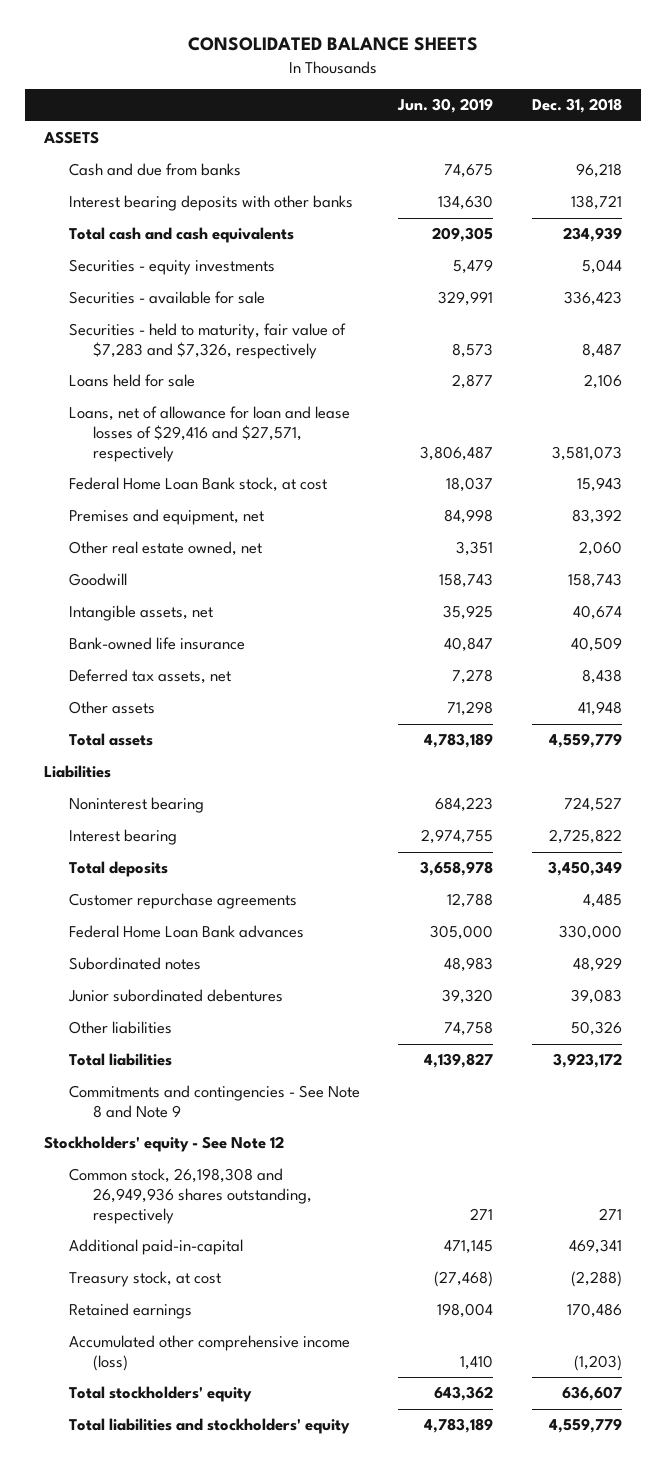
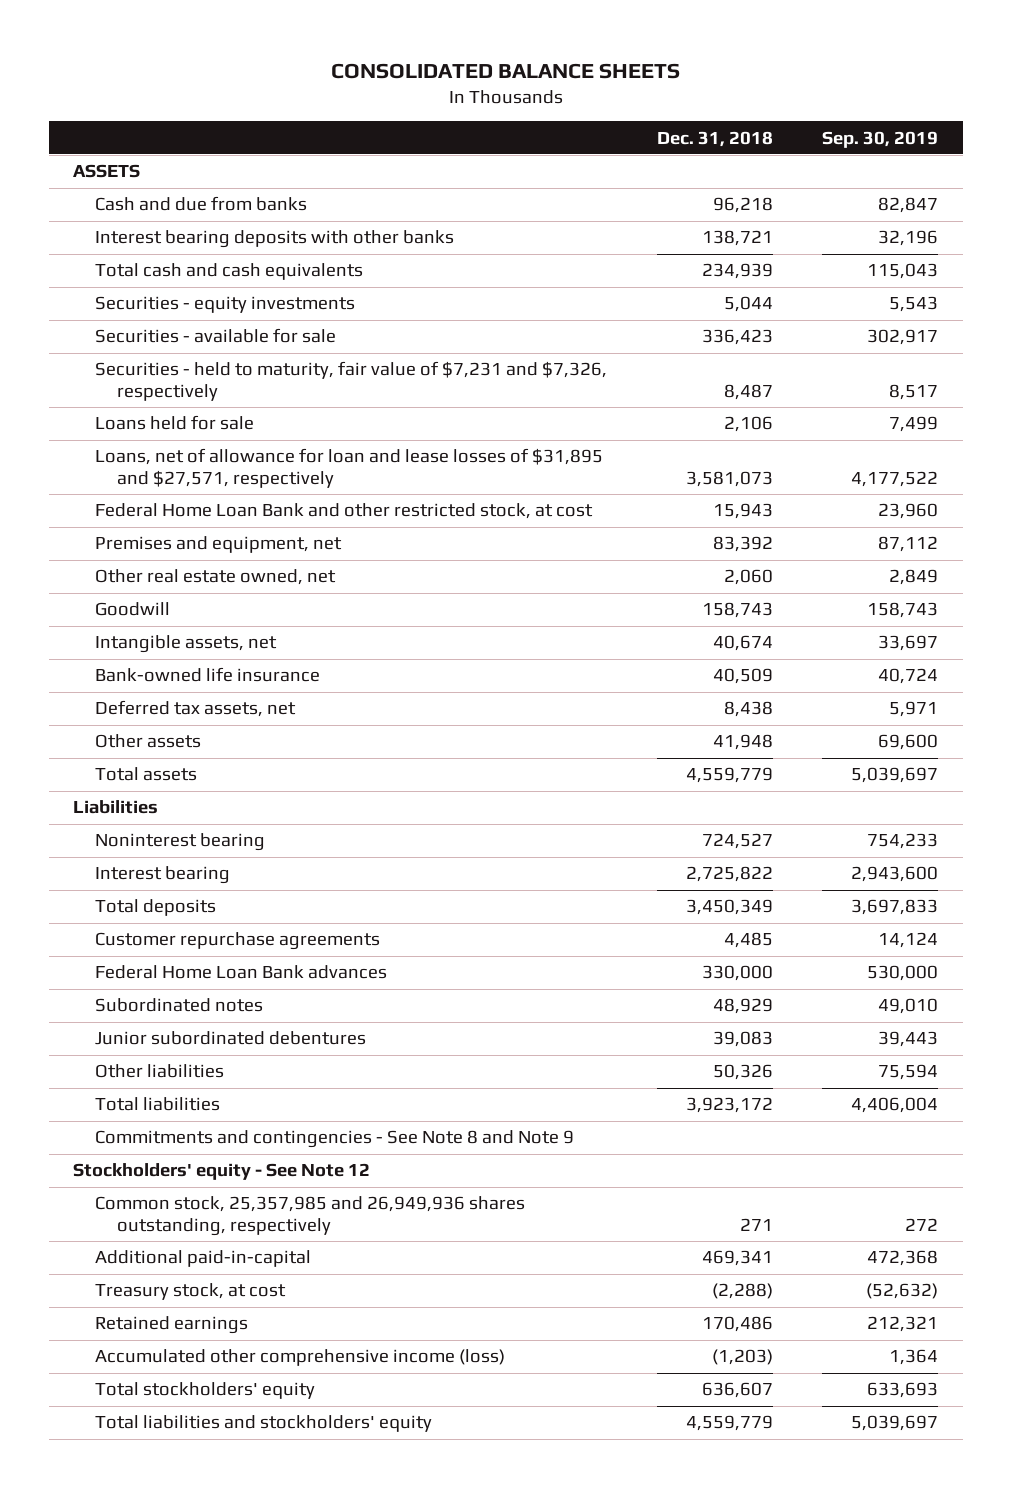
- | Jun. 30, 2019 | Dec. 31, 2018
+ | Dec. 31, 2018 | Sep. 30, 2019
- Securities - held to maturity, fair value of $7,283 and $7,326, respectively | 8,573 | 8,487
+ Securities - held to maturity, fair value of $7,231 and $7,326, respectively | 8,487 | 8,517
- Loans, net of allowance for loan and lease losses of $29,416 and $27,571, respectively | 3,806,487 | 3,581,073
- Federal Home Loan Bank stock, at cost | 18,037 | 15,943
+ Loans, net of allowance for loan and lease losses of $31,895 and $27,571, respectively | 3,581,073 | 4,177,522
+ Federal Home Loan Bank and other restricted stock, at cost | 15,943 | 23,960
- Common stock, 26,198,308 and 26,949,936 shares outstanding, respectively | 271 | 271
+ Common stock, 25,357,985 and 26,949,936 shares outstanding, respectively | 271 | 272

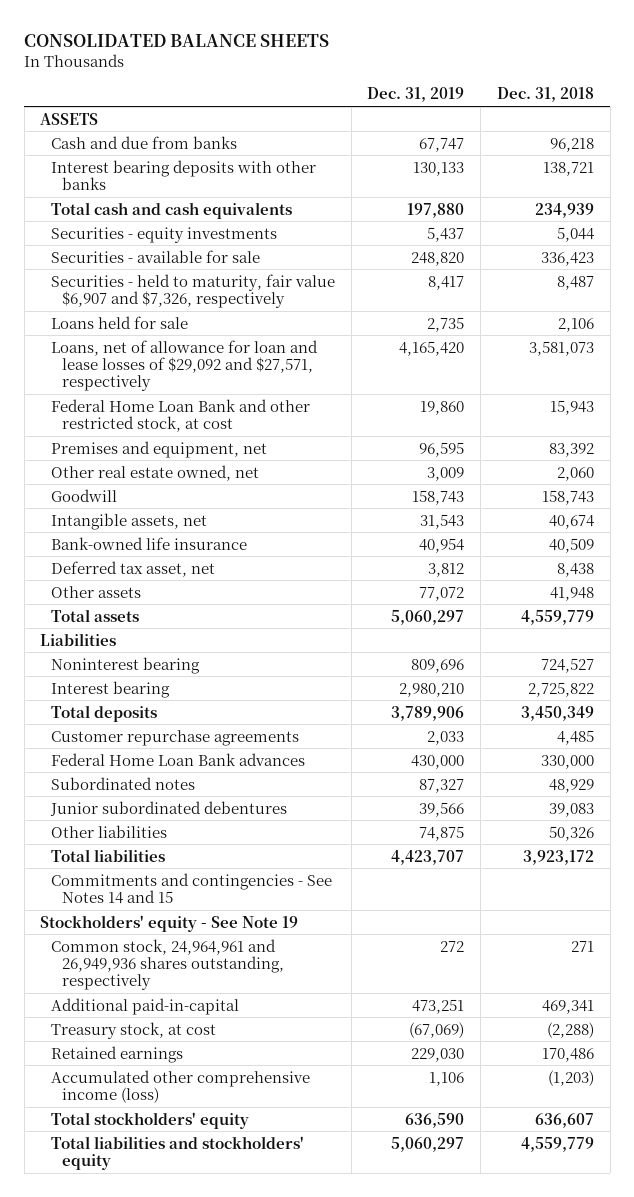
- | Dec. 31, 2018 | Sep. 30, 2019
+ | Dec. 31, 2019 | Dec. 31, 2018
- Securities - held to maturity, fair value of $7,231 and $7,326, respectively | 8,487 | 8,517
+ Securities - held to maturity, fair value $6,907 and $7,326, respectively | 8,417 | 8,487
- Loans, net of allowance for loan and lease losses of $31,895 and $27,571, respectively | 3,581,073 | 4,177,522
+ Loans, net of allowance for loan and lease losses of $29,092 and $27,571, respectively | 4,165,420 | 3,581,073
- Deferred tax assets, net | 8,438 | 5,971
+ Deferred tax asset, net | 3,812 | 8,438
- Commitments and contingencies - See Note 8 and Note 9
- Stockholders' equity - See Note 12
- Common stock, 25,357,985 and 26,949,936 shares outstanding, respectively | 271 | 272
+ Commitments and contingencies - See Notes 14 and 15
+ Stockholders' equity - See Note 19
+ Common stock, 24,964,961 and 26,949,936 shares outstanding, respectively | 272 | 271

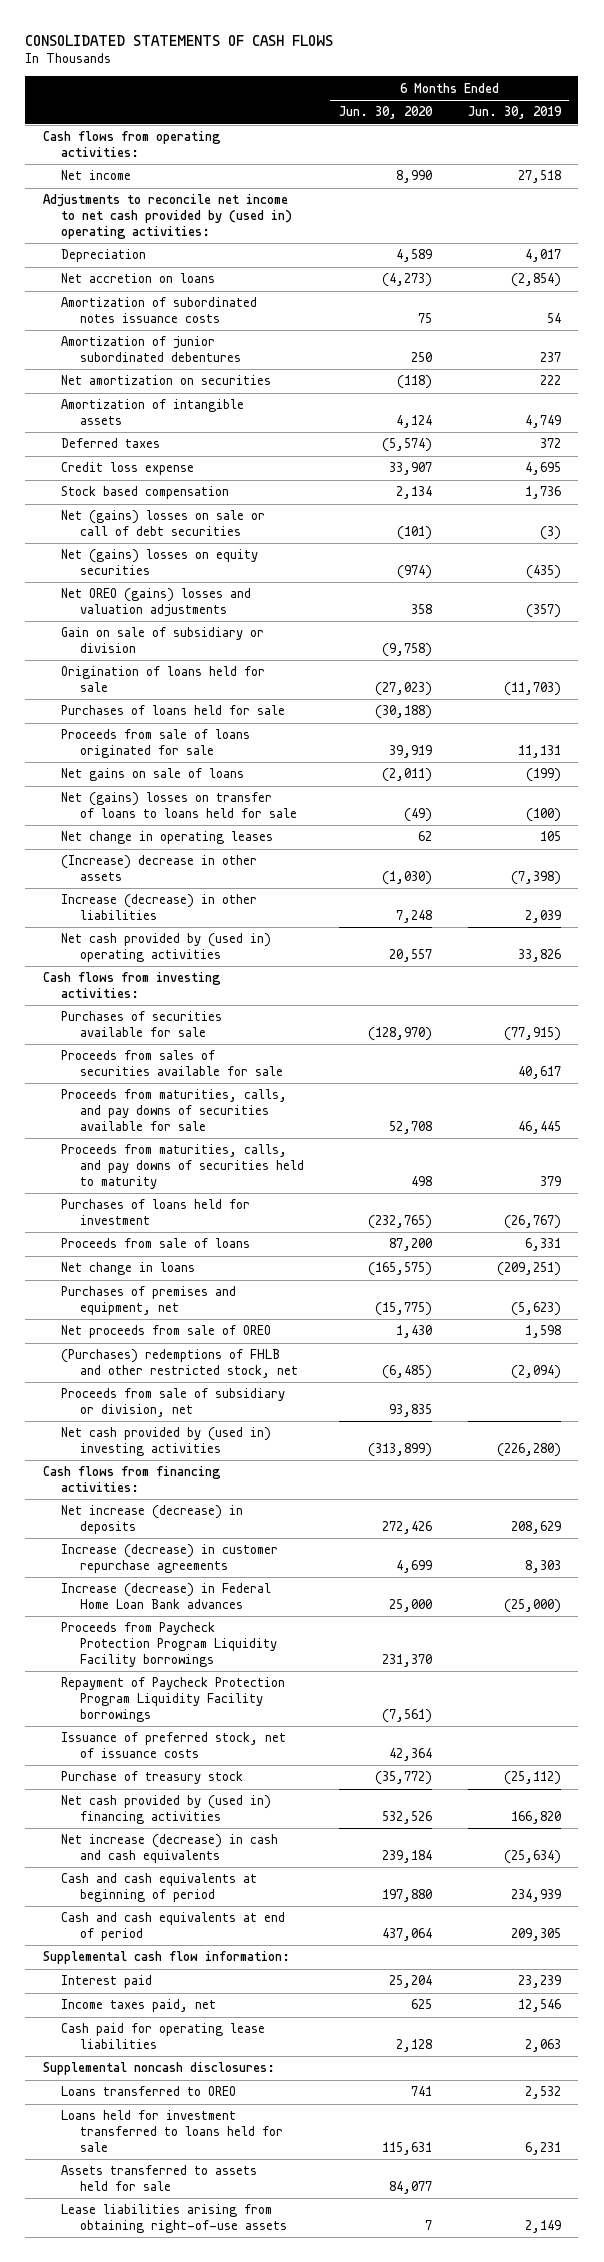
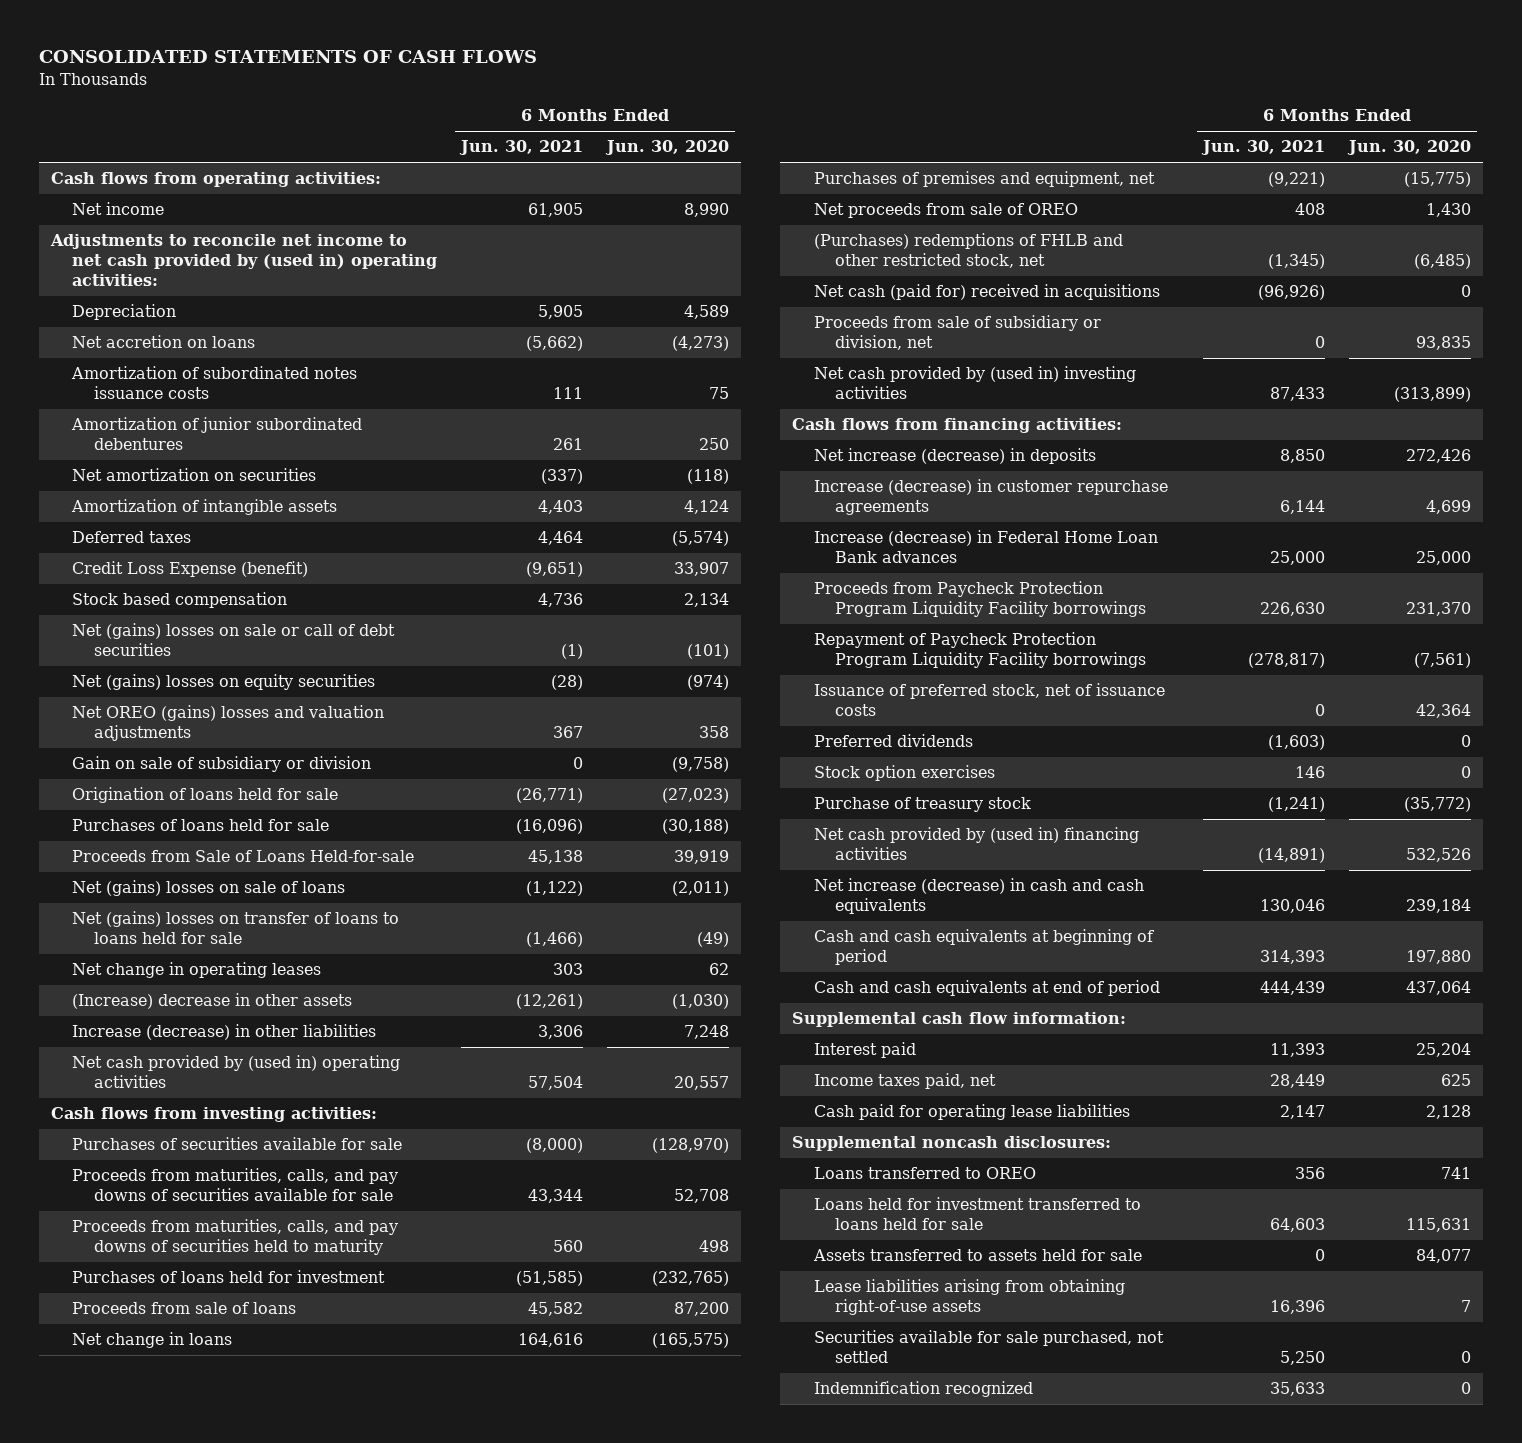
- | 6 Months Ended Jun. 30, 2020 | 6 Months Ended Jun. 30, 2019
+ | 6 Months Ended Jun. 30, 2021 | 6 Months Ended Jun. 30, 2020
- Credit loss expense | 33,907 | 4,695
+ Credit Loss Expense (benefit) | (9,651) | 33,907
- Proceeds from sale of loans originated for sale | 39,919 | 11,131
- Net gains on sale of loans | (2,011) | (199)
+ Proceeds from Sale of Loans Held-for-sale | 45,138 | 39,919
+ Net (gains) losses on sale of loans | (1,122) | (2,011)
- Proceeds from sales of securities available for sale | | 40,617
+ Net cash (paid for) received in acquisitions | (96,926) | 0
+ Preferred dividends | (1,603) | 0
+ Stock option exercises | 146 | 0
+ Securities available for sale purchased, not settled | 5,250 | 0
+ Indemnification recognized | 35,633 | 0

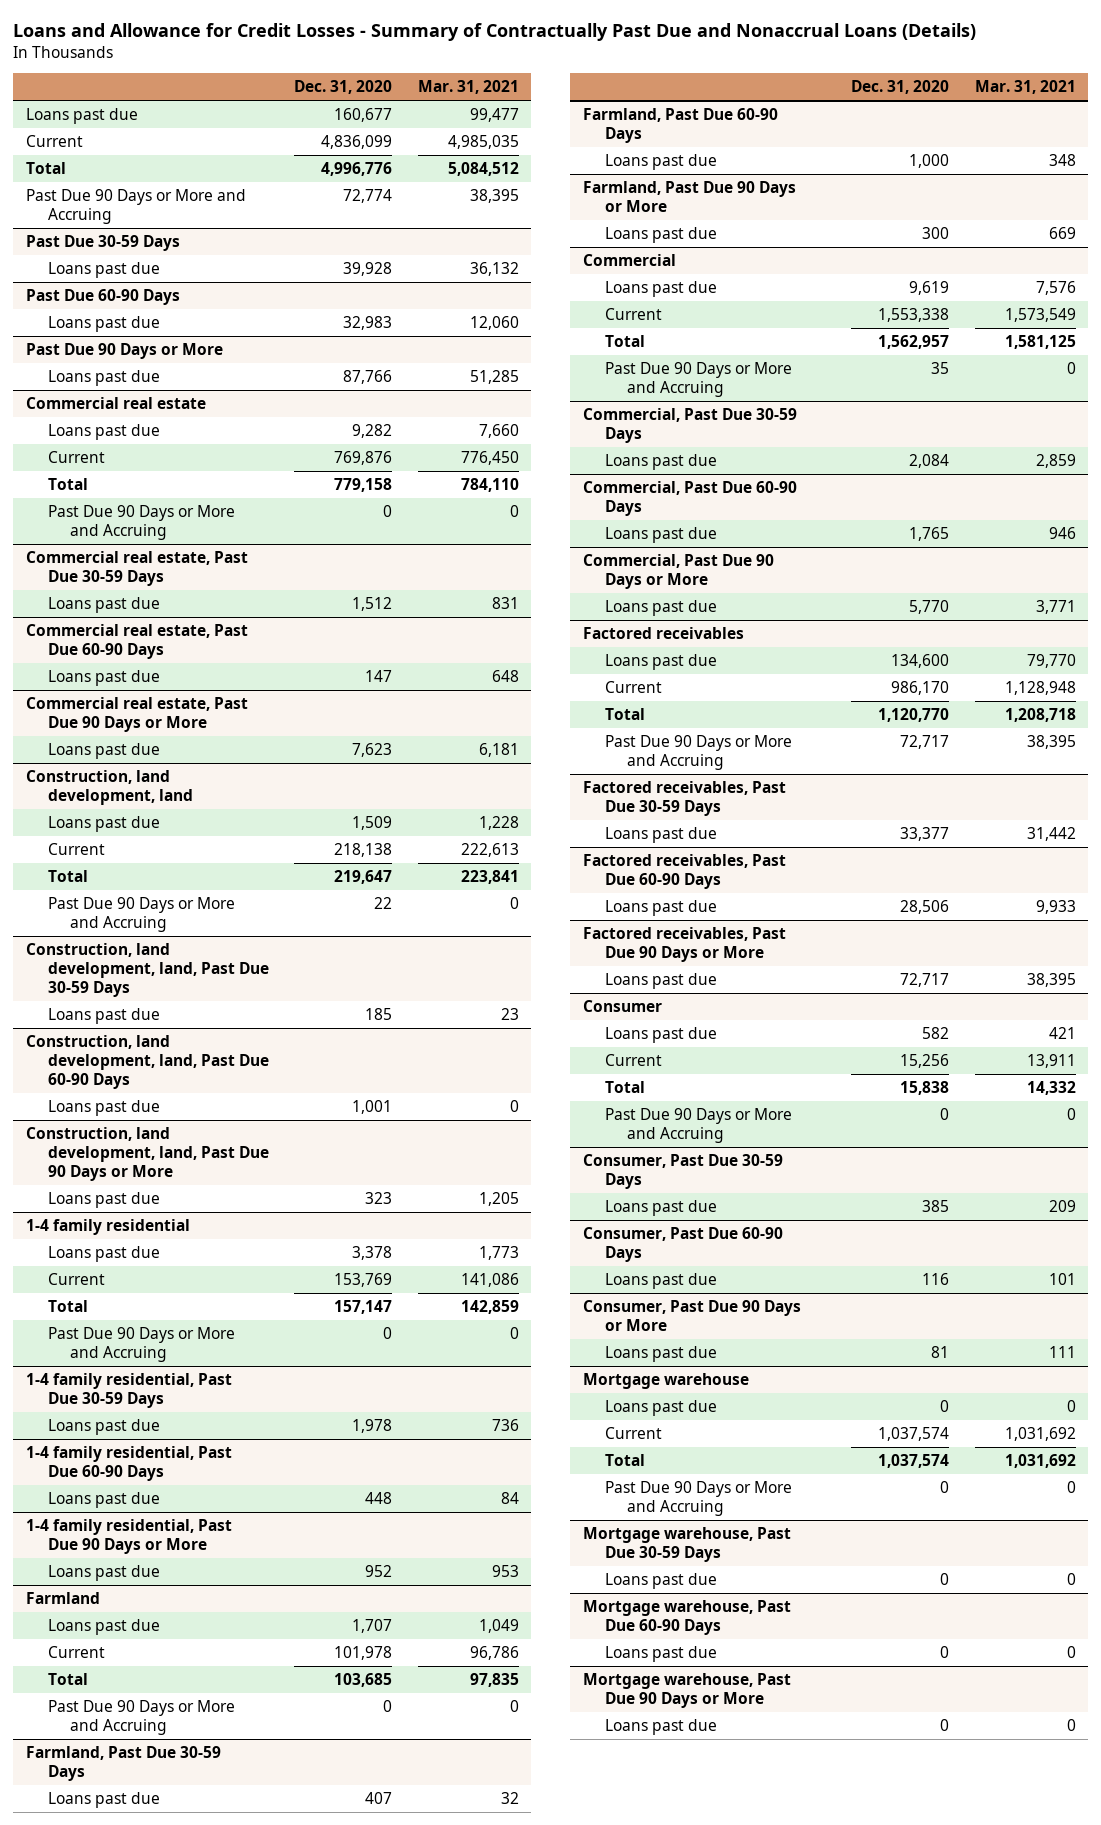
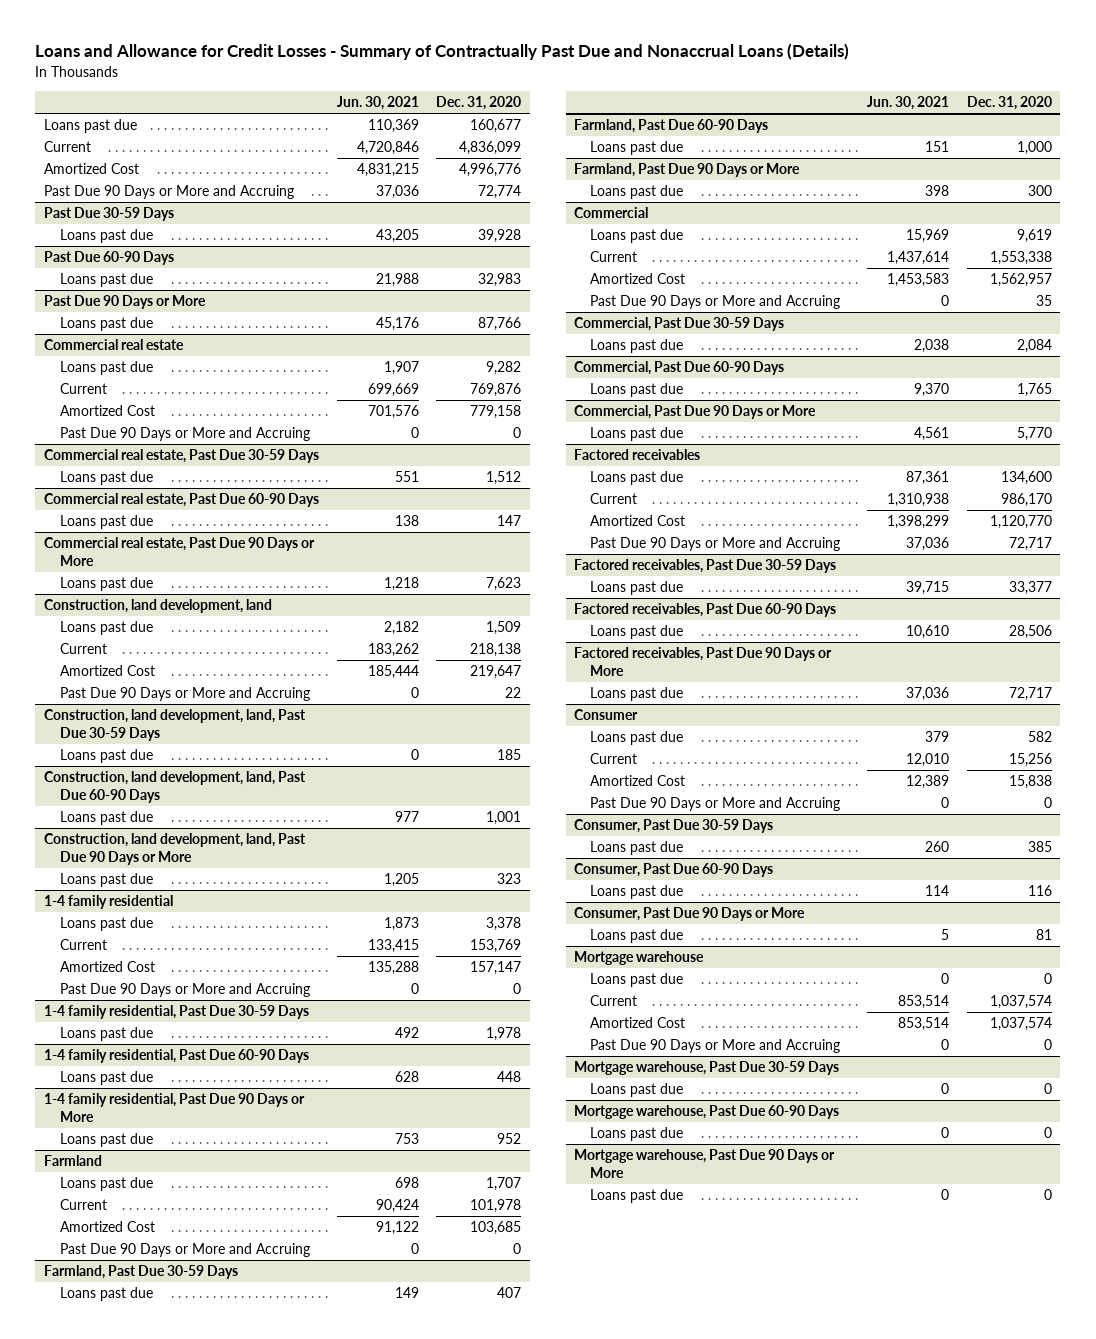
- | Dec. 31, 2020 | Mar. 31, 2021
+ | Jun. 30, 2021 | Dec. 31, 2020
- Total | 4,996,776 | 5,084,512
+ Amortized Cost | 4,831,215 | 4,996,776
@ Commercial real estate
- Total | 779,158 | 784,110
+ Amortized Cost | 701,576 | 779,158
@ Construction, land development, land
- Total | 219,647 | 223,841
+ Amortized Cost | 185,444 | 219,647
@ 1-4 family residential
- Total | 157,147 | 142,859
+ Amortized Cost | 135,288 | 157,147
@ Farmland
- Total | 103,685 | 97,835
+ Amortized Cost | 91,122 | 103,685
@ Commercial
- Total | 1,562,957 | 1,581,125
+ Amortized Cost | 1,453,583 | 1,562,957
@ Factored receivables
- Total | 1,120,770 | 1,208,718
+ Amortized Cost | 1,398,299 | 1,120,770
@ Consumer
- Total | 15,838 | 14,332
+ Amortized Cost | 12,389 | 15,838
@ Mortgage warehouse
- Total | 1,037,574 | 1,031,692
+ Amortized Cost | 853,514 | 1,037,574

